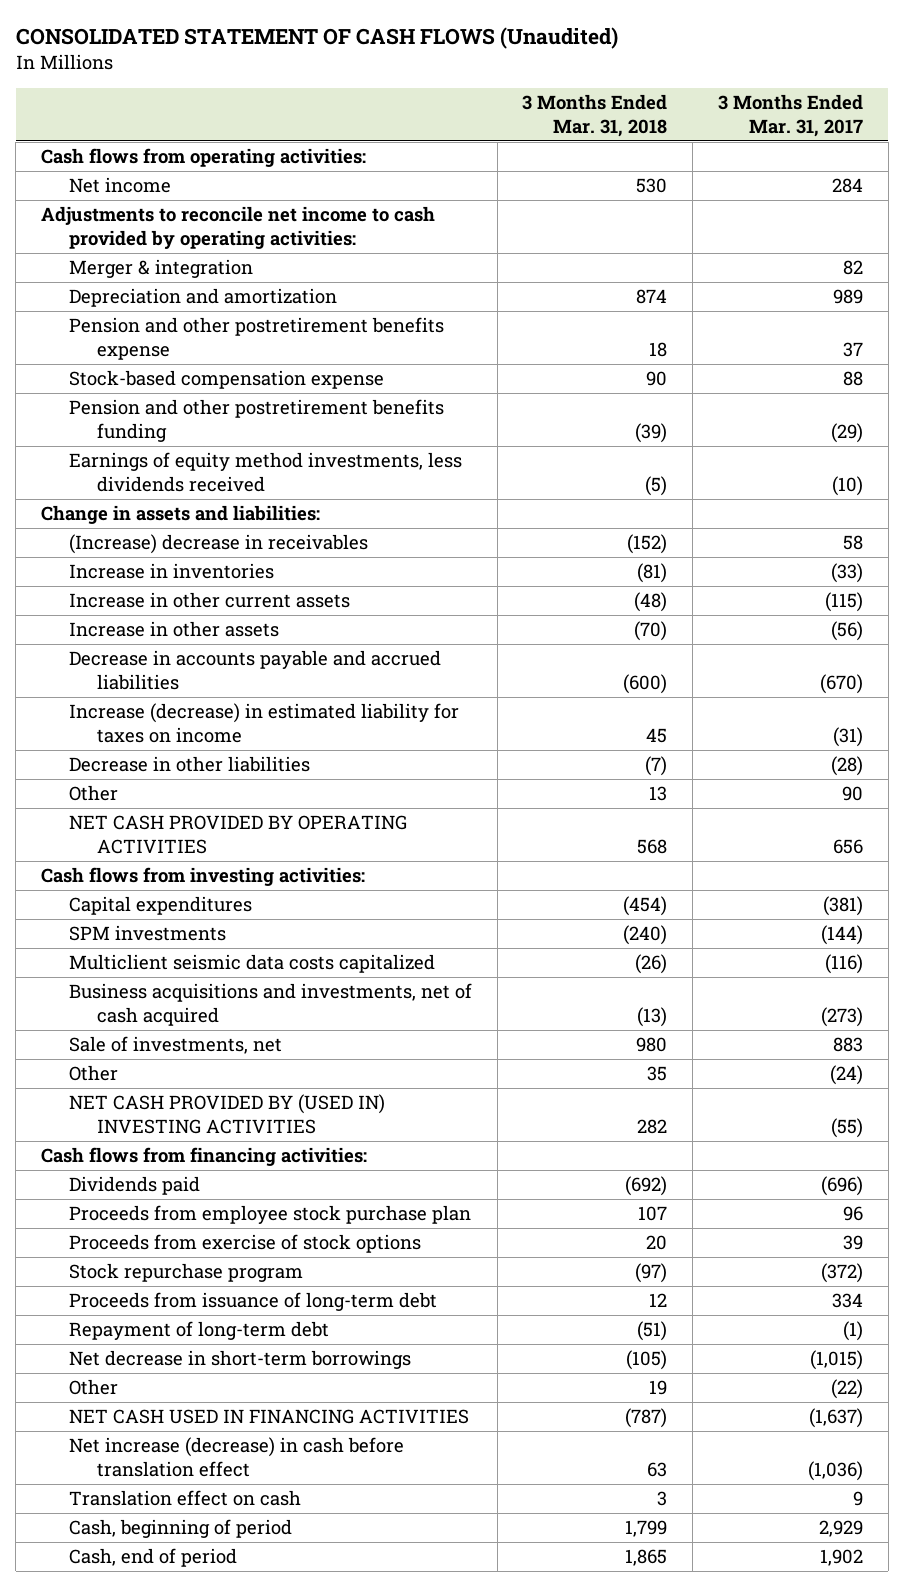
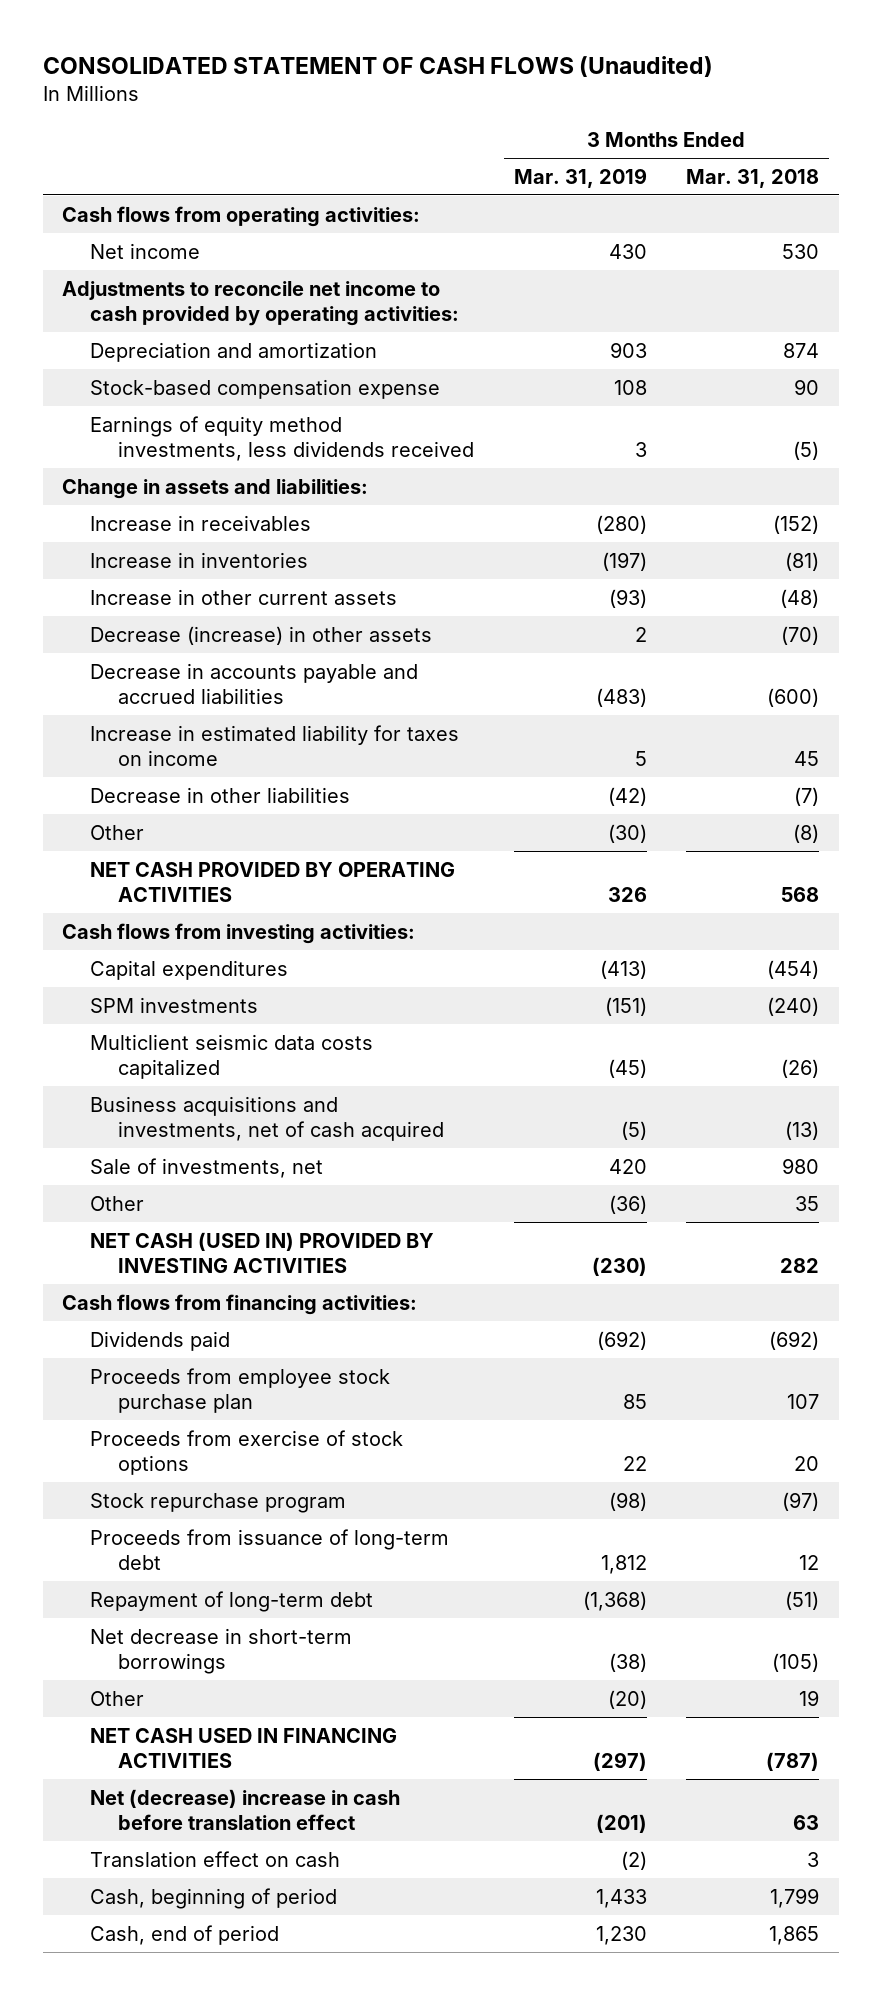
- | 3 Months Ended Mar. 31, 2018 | 3 Months Ended Mar. 31, 2017
+ | 3 Months Ended Mar. 31, 2019 | 3 Months Ended Mar. 31, 2018
- Merger & integration | | 82
- Pension and other postretirement benefits expense | 18 | 37
- Pension and other postretirement benefits funding | (39) | (29)
- (Increase) decrease in receivables | (152) | 58
+ Increase in receivables | (280) | (152)
- Increase in other assets | (70) | (56)
+ Decrease (increase) in other assets | 2 | (70)
- Increase (decrease) in estimated liability for taxes on income | 45 | (31)
+ Increase in estimated liability for taxes on income | 5 | 45
- Other | 13 | 90
+ Other | (30) | (8)
- NET CASH PROVIDED BY (USED IN) INVESTING ACTIVITIES | 282 | (55)
+ NET CASH (USED IN) PROVIDED BY INVESTING ACTIVITIES | (230) | 282
- Net increase (decrease) in cash before translation effect | 63 | (1,036)
+ Net (decrease) increase in cash before translation effect | (201) | 63

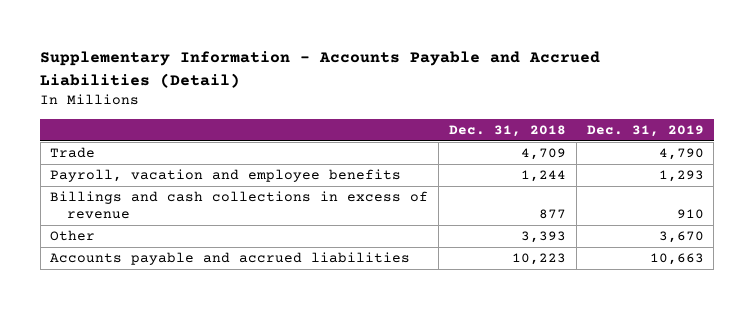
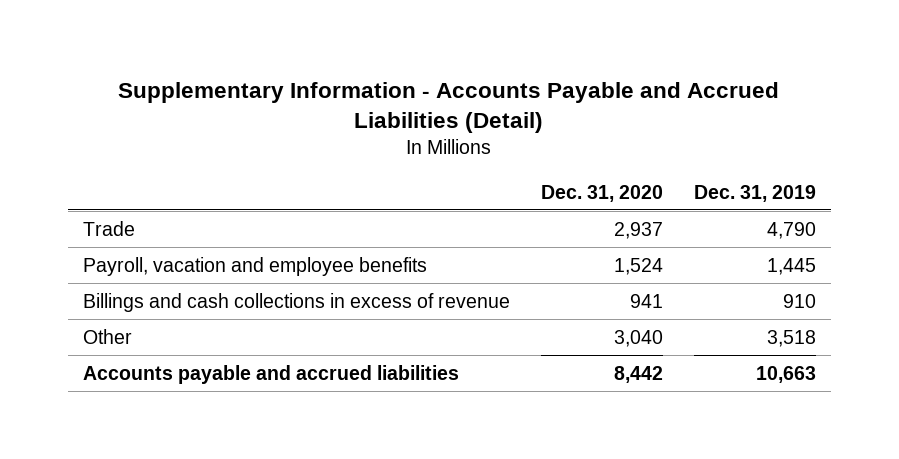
- | Dec. 31, 2018 | Dec. 31, 2019
+ | Dec. 31, 2020 | Dec. 31, 2019
- Payroll, vacation and employee benefits | 1,244 | 1,293
+ Payroll, vacation and employee benefits | 1,524 | 1,445
- Other | 3,393 | 3,670
+ Other | 3,040 | 3,518

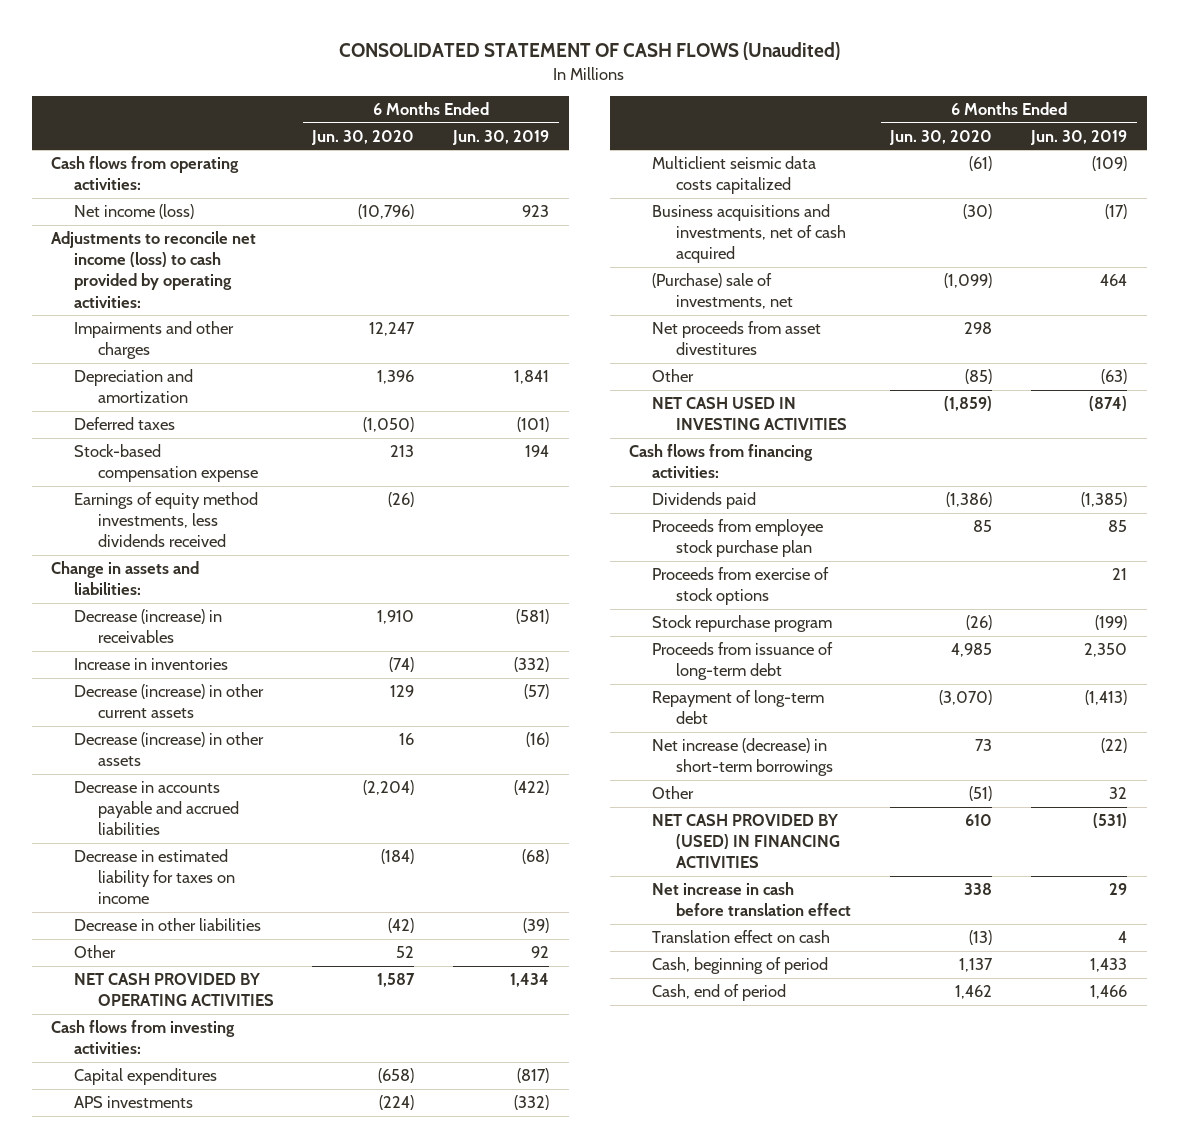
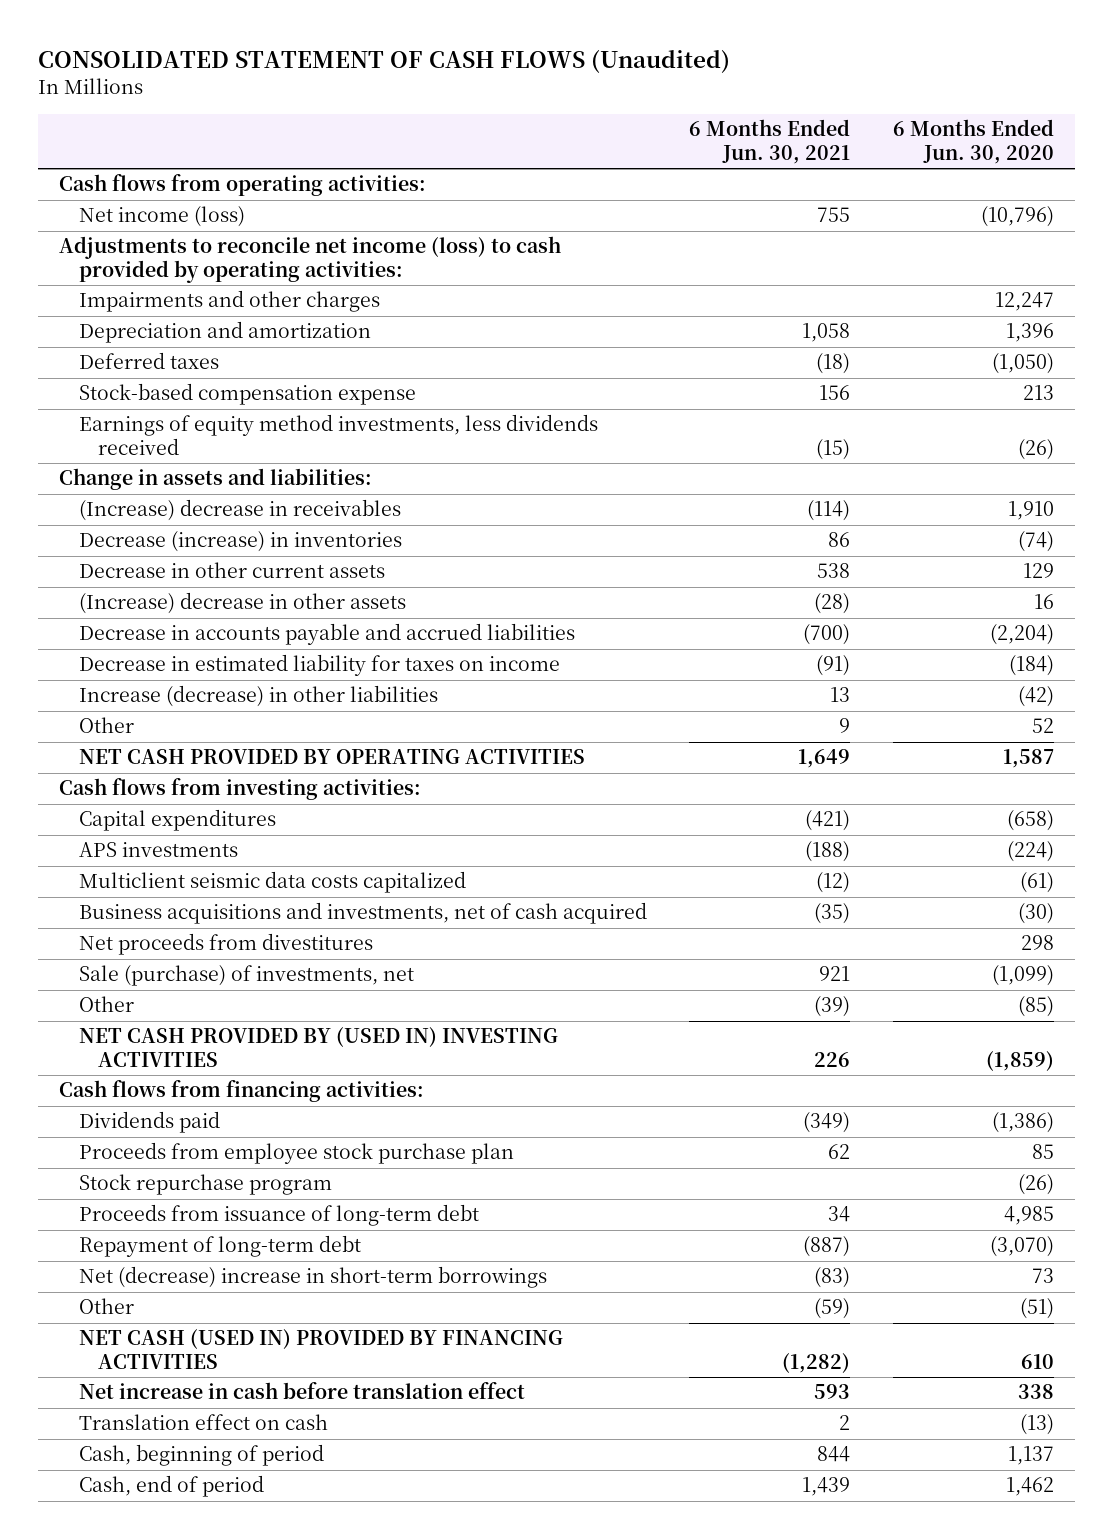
- | 6 Months Ended Jun. 30, 2020 | 6 Months Ended Jun. 30, 2019
+ | 6 Months Ended Jun. 30, 2021 | 6 Months Ended Jun. 30, 2020
- Decrease (increase) in receivables | 1,910 | (581)
- Increase in inventories | (74) | (332)
- Decrease (increase) in other current assets | 129 | (57)
- Decrease (increase) in other assets | 16 | (16)
+ (Increase) decrease in receivables | (114) | 1,910
+ Decrease (increase) in inventories | 86 | (74)
+ Decrease in other current assets | 538 | 129
+ (Increase) decrease in other assets | (28) | 16
- Decrease in other liabilities | (42) | (39)
+ Increase (decrease) in other liabilities | 13 | (42)
- (Purchase) sale of investments, net | (1,099) | 464
- Net proceeds from asset divestitures | 298 |
+ Net proceeds from divestitures | | 298
+ Sale (purchase) of investments, net | 921 | (1,099)
- NET CASH USED IN INVESTING ACTIVITIES | (1,859) | (874)
+ NET CASH PROVIDED BY (USED IN) INVESTING ACTIVITIES | 226 | (1,859)
- Proceeds from exercise of stock options | | 21
- Net increase (decrease) in short-term borrowings | 73 | (22)
+ Net (decrease) increase in short-term borrowings | (83) | 73
- NET CASH PROVIDED BY (USED) IN FINANCING ACTIVITIES | 610 | (531)
+ NET CASH (USED IN) PROVIDED BY FINANCING ACTIVITIES | (1,282) | 610

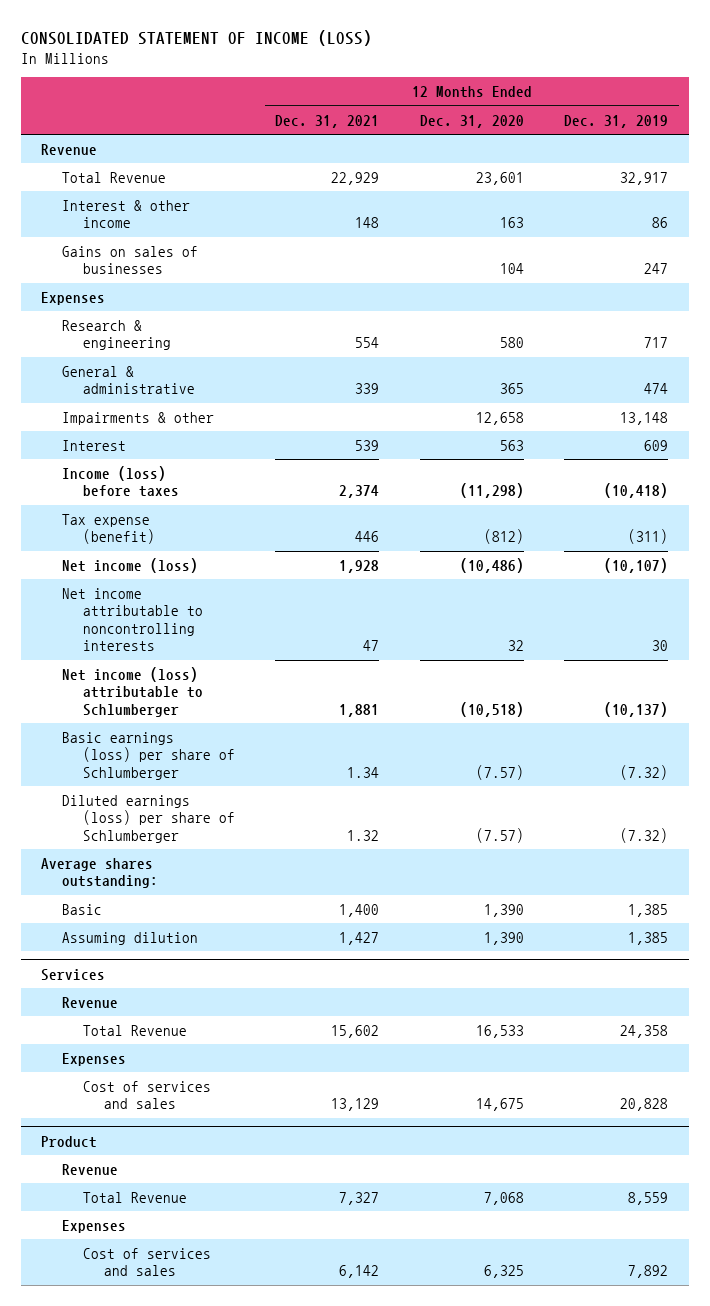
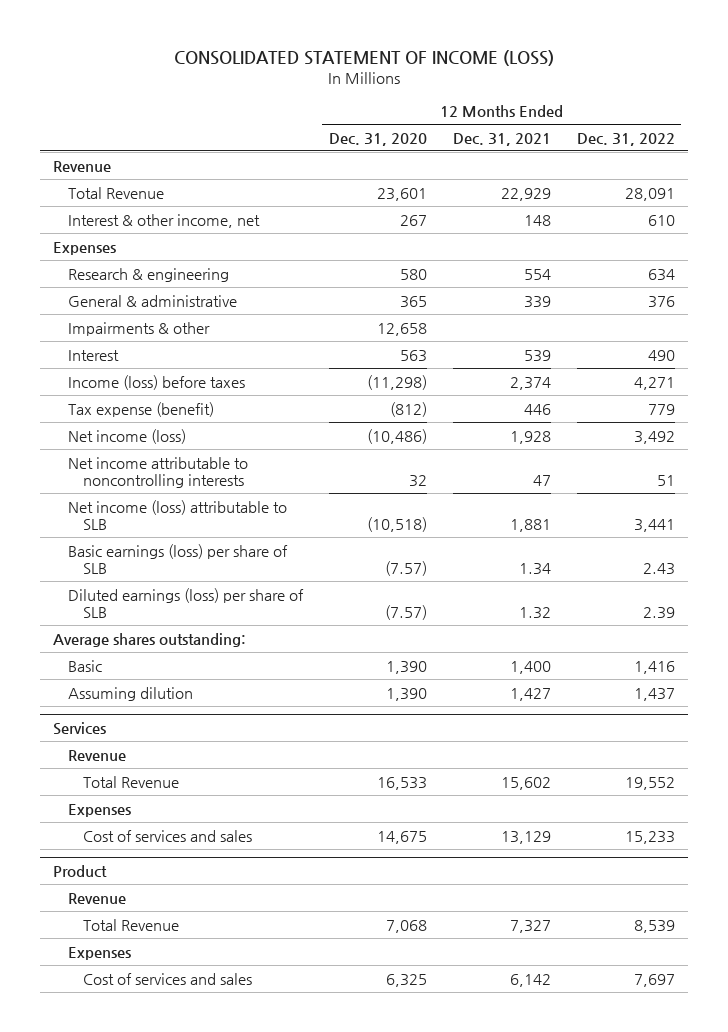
- | 12 Months Ended Dec. 31, 2021 | 12 Months Ended Dec. 31, 2020 | 12 Months Ended Dec. 31, 2019
+ | 12 Months Ended Dec. 31, 2020 | 12 Months Ended Dec. 31, 2021 | 12 Months Ended Dec. 31, 2022
- Interest & other income | 148 | 163 | 86
- Gains on sales of businesses | | 104 | 247
+ Interest & other income, net | 267 | 148 | 610
- Net income (loss) attributable to Schlumberger | 1,881 | (10,518) | (10,137)
- Basic earnings (loss) per share of Schlumberger | 1.34 | (7.57) | (7.32)
- Diluted earnings (loss) per share of Schlumberger | 1.32 | (7.57) | (7.32)
+ Net income (loss) attributable to SLB | (10,518) | 1,881 | 3,441
+ Basic earnings (loss) per share of SLB | (7.57) | 1.34 | 2.43
+ Diluted earnings (loss) per share of SLB | (7.57) | 1.32 | 2.39

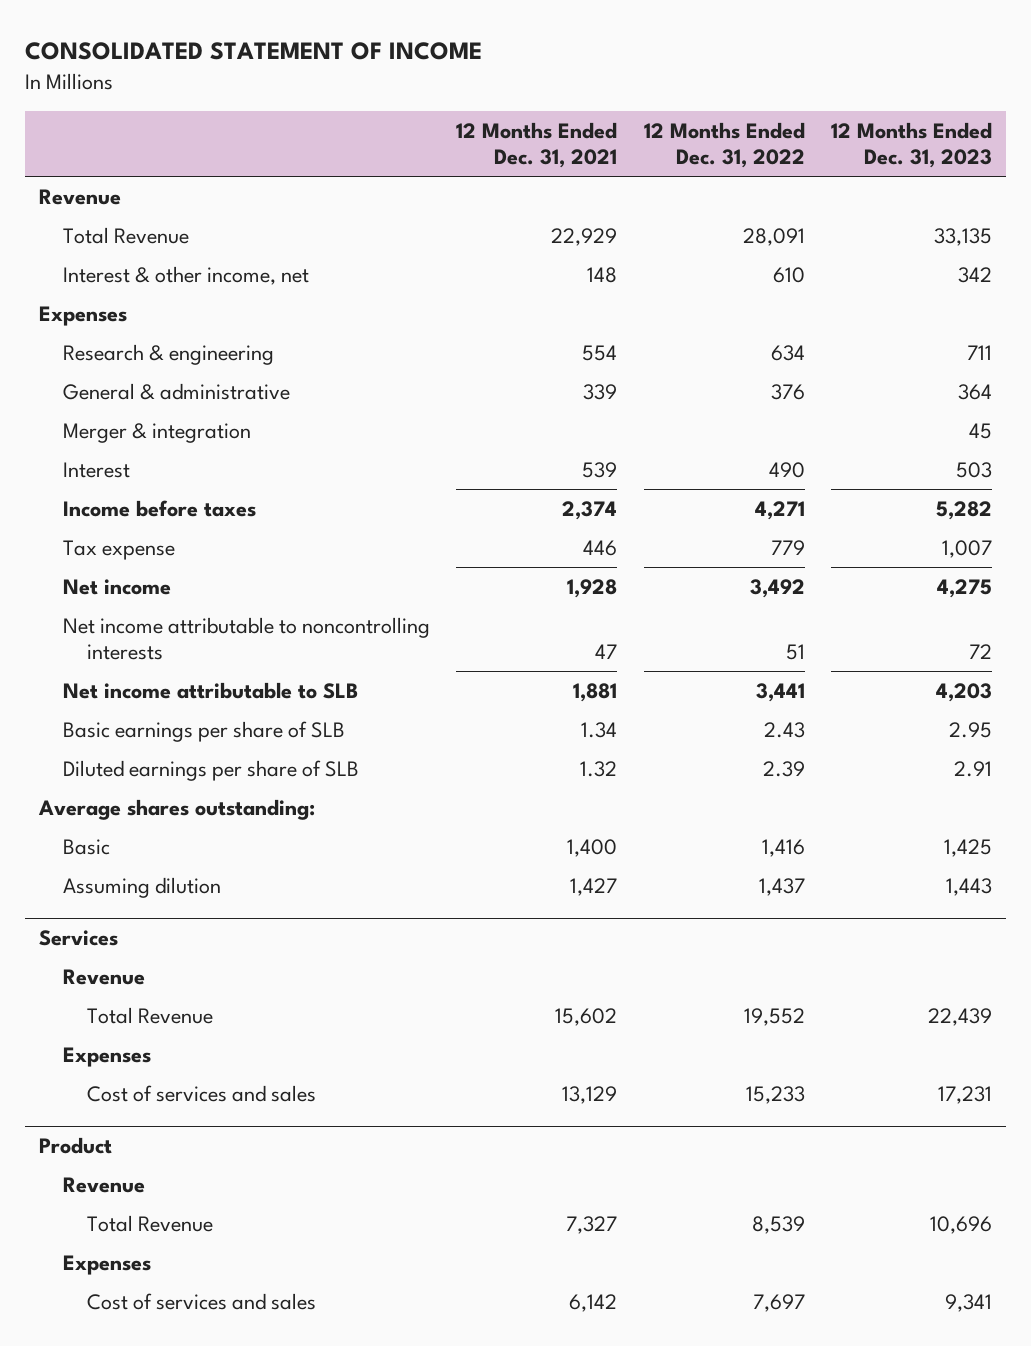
- CONSOLIDATED STATEMENT OF INCOME (LOSS)
+ CONSOLIDATED STATEMENT OF INCOME
- | 12 Months Ended Dec. 31, 2020 | 12 Months Ended Dec. 31, 2021 | 12 Months Ended Dec. 31, 2022
+ | 12 Months Ended Dec. 31, 2021 | 12 Months Ended Dec. 31, 2022 | 12 Months Ended Dec. 31, 2023
- Impairments & other | 12,658 | |
+ Merger & integration | | | 45
- Income (loss) before taxes | (11,298) | 2,374 | 4,271
- Tax expense (benefit) | (812) | 446 | 779
- Net income (loss) | (10,486) | 1,928 | 3,492
+ Income before taxes | 2,374 | 4,271 | 5,282
+ Tax expense | 446 | 779 | 1,007
+ Net income | 1,928 | 3,492 | 4,275
- Net income (loss) attributable to SLB | (10,518) | 1,881 | 3,441
- Basic earnings (loss) per share of SLB | (7.57) | 1.34 | 2.43
- Diluted earnings (loss) per share of SLB | (7.57) | 1.32 | 2.39
+ Net income attributable to SLB | 1,881 | 3,441 | 4,203
+ Basic earnings per share of SLB | 1.34 | 2.43 | 2.95
+ Diluted earnings per share of SLB | 1.32 | 2.39 | 2.91

